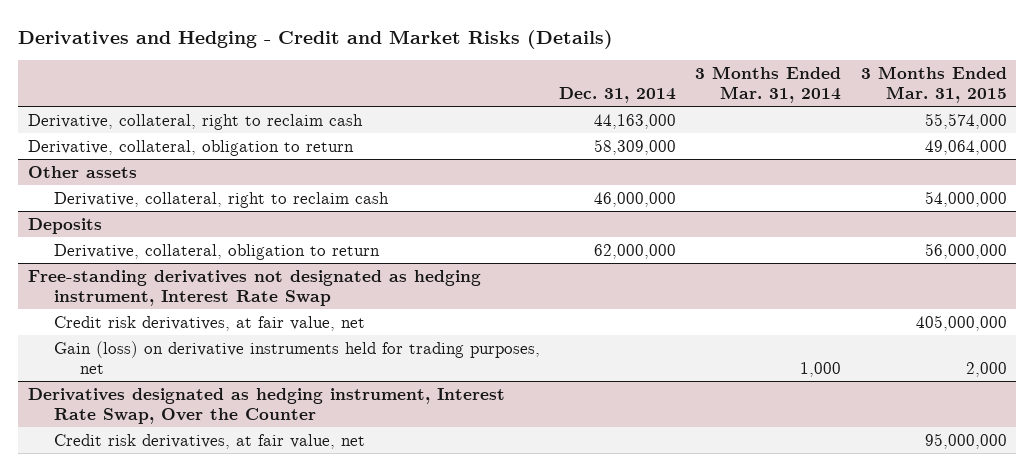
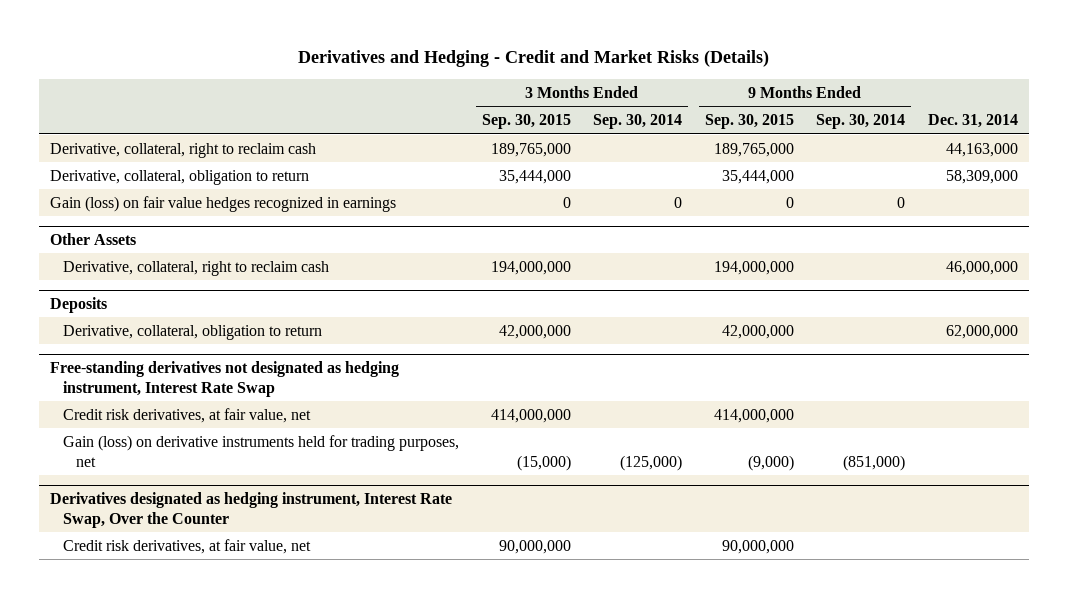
- | Dec. 31, 2014 | 3 Months Ended Mar. 31, 2014 | 3 Months Ended Mar. 31, 2015
+ | 3 Months Ended Sep. 30, 2015 | 3 Months Ended Sep. 30, 2014 | 9 Months Ended Sep. 30, 2015 | 9 Months Ended Sep. 30, 2014 | Dec. 31, 2014
- Other assets
+ Gain (loss) on fair value hedges recognized in earnings | 0 | 0 | 0 | 0 |
+ Other Assets

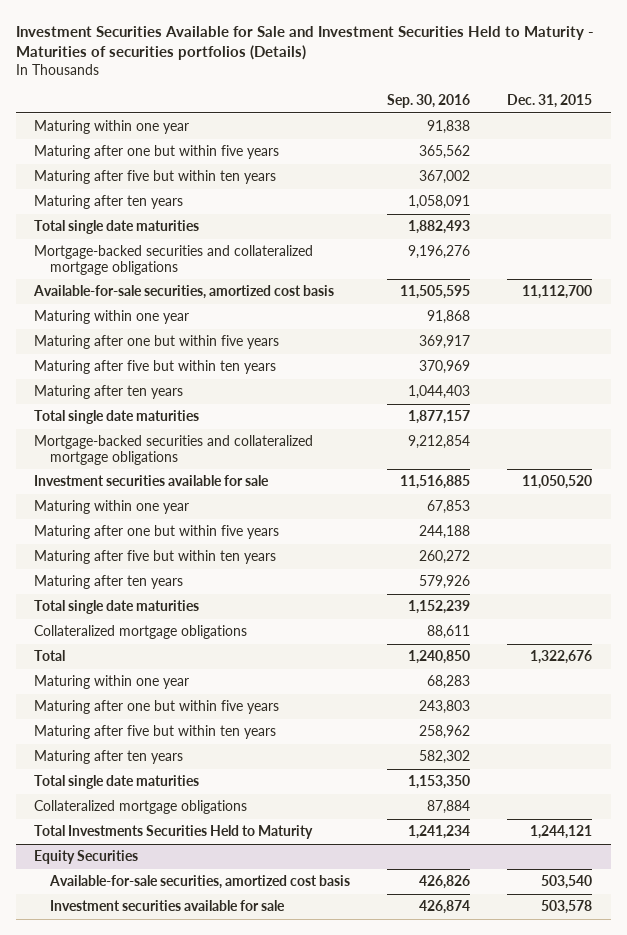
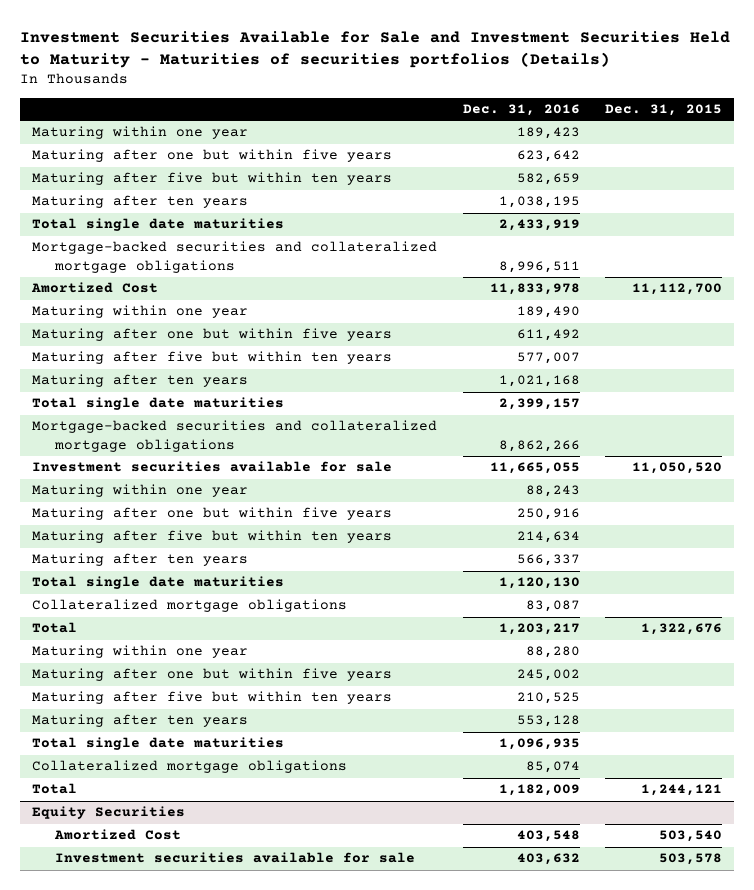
- | Sep. 30, 2016 | Dec. 31, 2015
+ | Dec. 31, 2016 | Dec. 31, 2015
- Available-for-sale securities, amortized cost basis | 11,505,595 | 11,112,700
+ Amortized Cost | 11,833,978 | 11,112,700
- Total Investments Securities Held to Maturity | 1,241,234 | 1,244,121
+ Total | 1,182,009 | 1,244,121
@ Equity Securities
- Available-for-sale securities, amortized cost basis | 426,826 | 503,540
+ Amortized Cost | 403,548 | 503,540

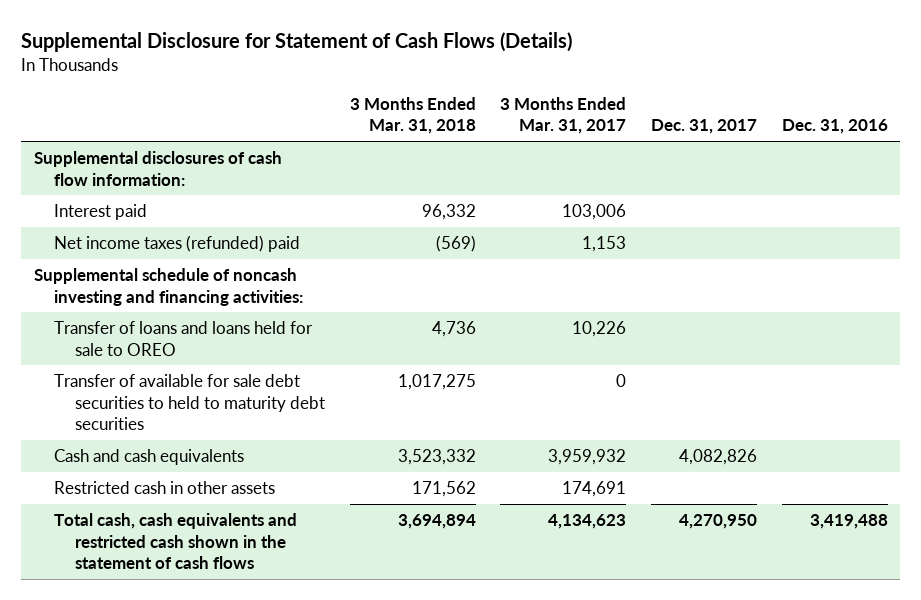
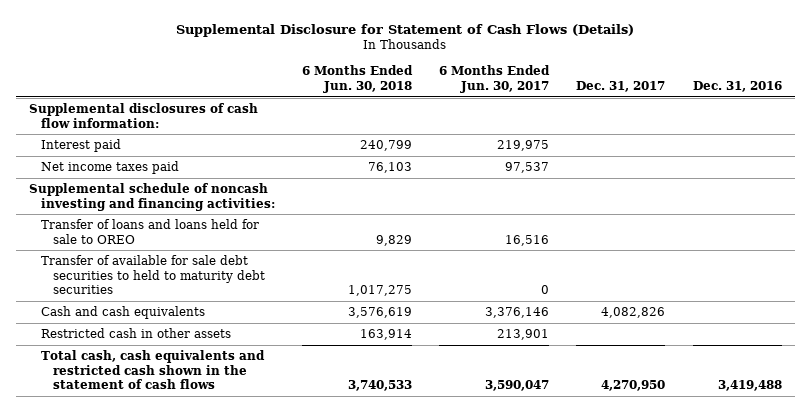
- | 3 Months Ended Mar. 31, 2018 | 3 Months Ended Mar. 31, 2017 | Dec. 31, 2017 | Dec. 31, 2016
+ | 6 Months Ended Jun. 30, 2018 | 6 Months Ended Jun. 30, 2017 | Dec. 31, 2017 | Dec. 31, 2016
- Net income taxes (refunded) paid | (569) | 1,153 | |
+ Net income taxes paid | 76,103 | 97,537 | |

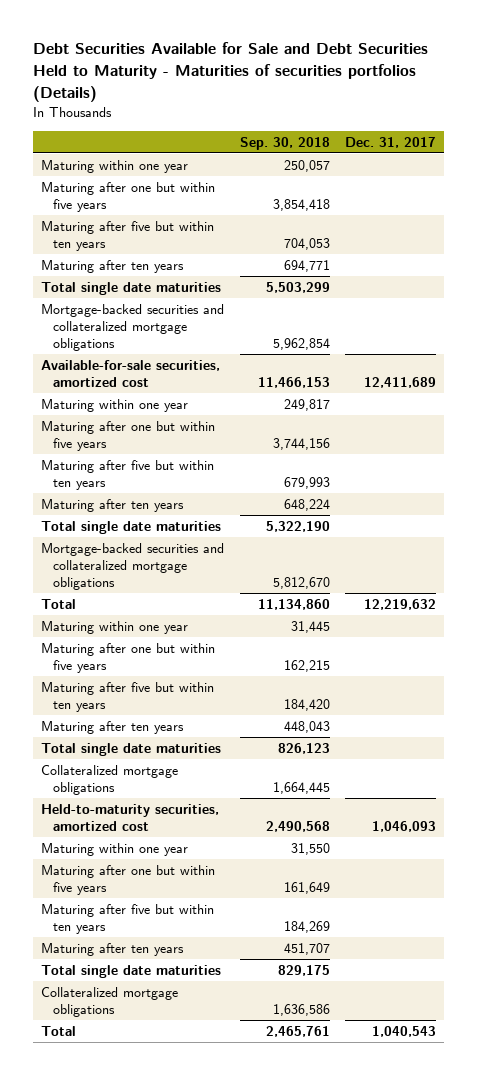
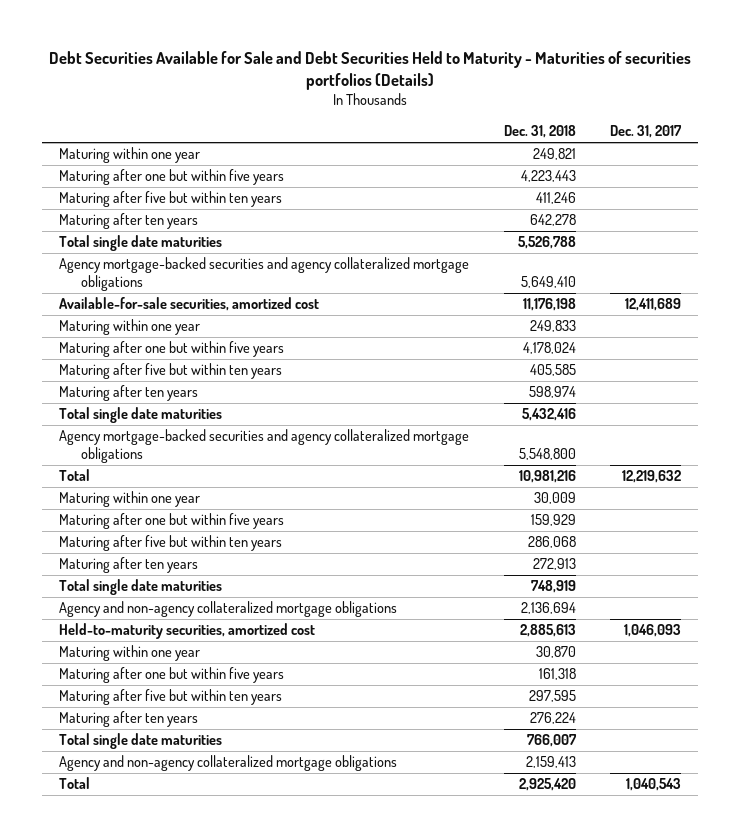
- | Sep. 30, 2018 | Dec. 31, 2017
+ | Dec. 31, 2018 | Dec. 31, 2017
- Mortgage-backed securities and collateralized mortgage obligations | 5,962,854 |
+ Agency mortgage-backed securities and agency collateralized mortgage obligations | 5,649,410 |
- Mortgage-backed securities and collateralized mortgage obligations | 5,812,670 |
+ Agency mortgage-backed securities and agency collateralized mortgage obligations | 5,548,800 |
- Collateralized mortgage obligations | 1,664,445 |
+ Agency and non-agency collateralized mortgage obligations | 2,136,694 |
- Collateralized mortgage obligations | 1,636,586 |
+ Agency and non-agency collateralized mortgage obligations | 2,159,413 |

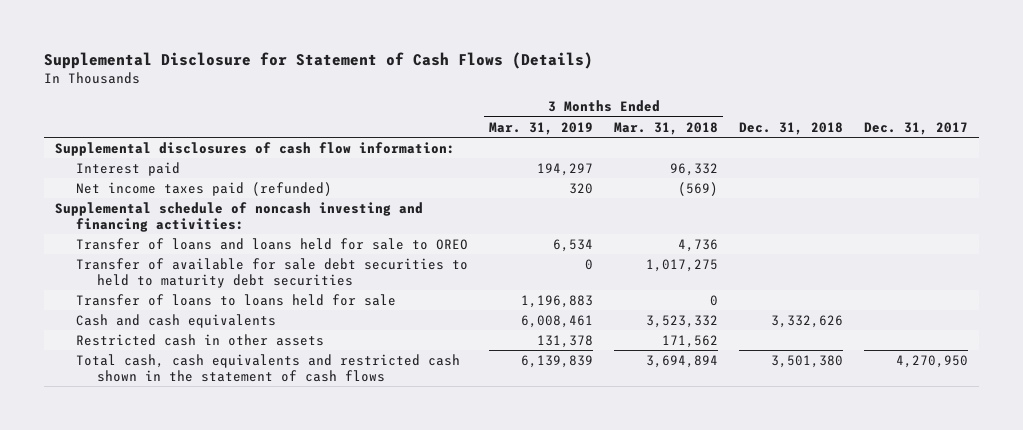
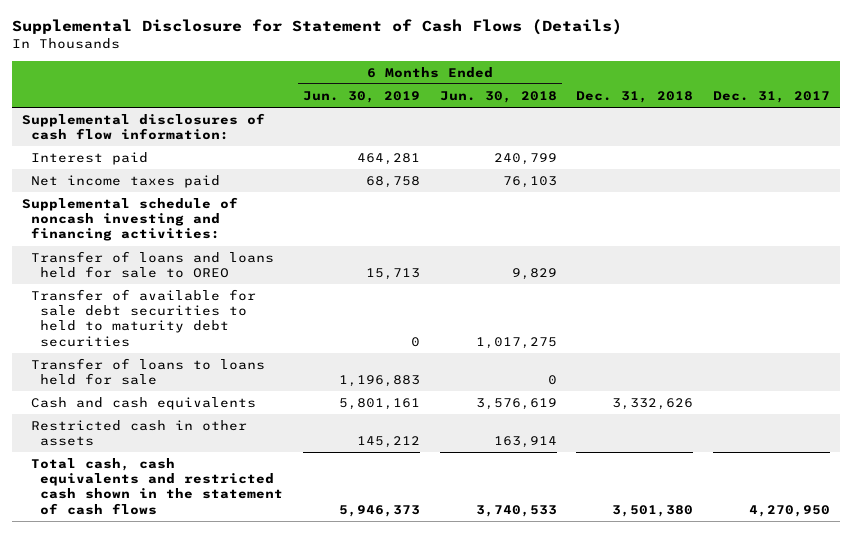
- | 3 Months Ended Mar. 31, 2019 | 3 Months Ended Mar. 31, 2018 | Dec. 31, 2018 | Dec. 31, 2017
+ | 6 Months Ended Jun. 30, 2019 | 6 Months Ended Jun. 30, 2018 | Dec. 31, 2018 | Dec. 31, 2017
- Net income taxes paid (refunded) | 320 | (569) | |
+ Net income taxes paid | 68,758 | 76,103 | |

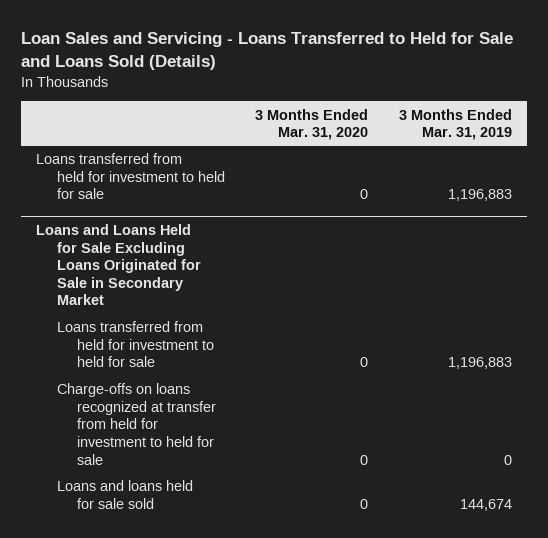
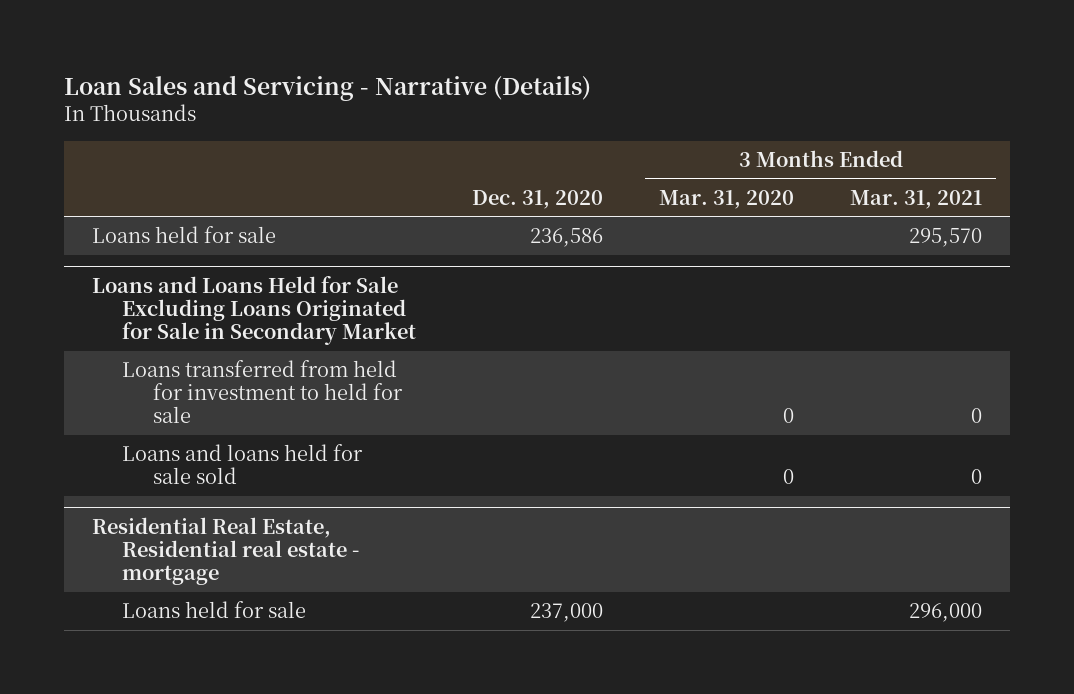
- Loan Sales and Servicing - Loans Transferred to Held for Sale and Loans Sold (Details)
+ Loan Sales and Servicing - Narrative (Details)
- | 3 Months Ended Mar. 31, 2020 | 3 Months Ended Mar. 31, 2019
+ | Dec. 31, 2020 | 3 Months Ended Mar. 31, 2020 | 3 Months Ended Mar. 31, 2021
- Loans transferred from held for investment to held for sale | 0 | 1,196,883
+ Loans held for sale | 236,586 | | 295,570
@ Loans and Loans Held for Sale Excluding Loans Originated for Sale in Secondary Market
- Charge-offs on loans recognized at transfer from held for investment to held for sale | 0 | 0
+ Residential Real Estate, Residential real estate - mortgage
+ Loans held for sale | 237,000 | | 296,000

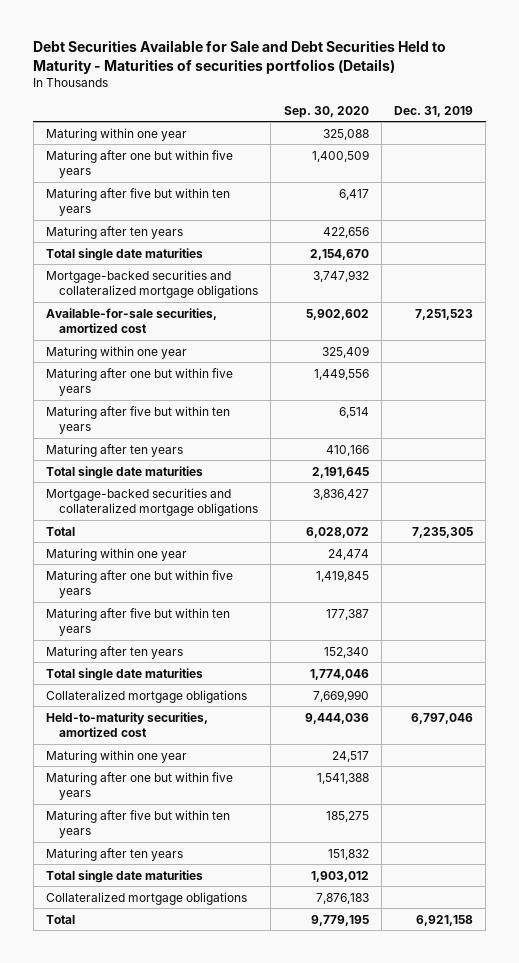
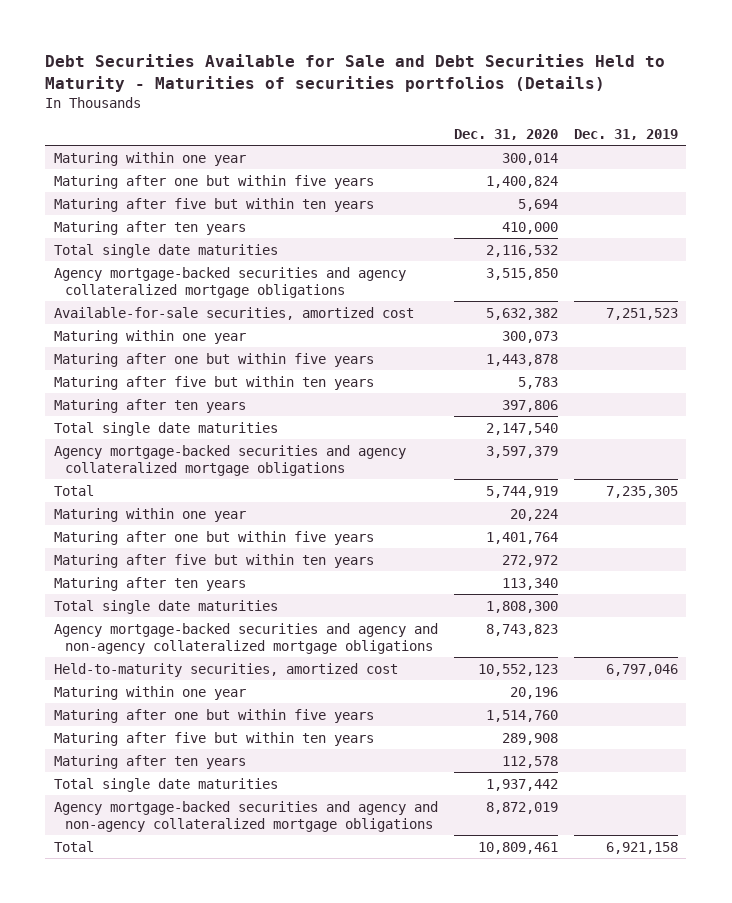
- | Sep. 30, 2020 | Dec. 31, 2019
+ | Dec. 31, 2020 | Dec. 31, 2019
- Mortgage-backed securities and collateralized mortgage obligations | 3,747,932 |
+ Agency mortgage-backed securities and agency collateralized mortgage obligations | 3,515,850 |
- Mortgage-backed securities and collateralized mortgage obligations | 3,836,427 |
+ Agency mortgage-backed securities and agency collateralized mortgage obligations | 3,597,379 |
- Collateralized mortgage obligations | 7,669,990 |
+ Agency mortgage-backed securities and agency and non-agency collateralized mortgage obligations | 8,743,823 |
- Collateralized mortgage obligations | 7,876,183 |
+ Agency mortgage-backed securities and agency and non-agency collateralized mortgage obligations | 8,872,019 |

